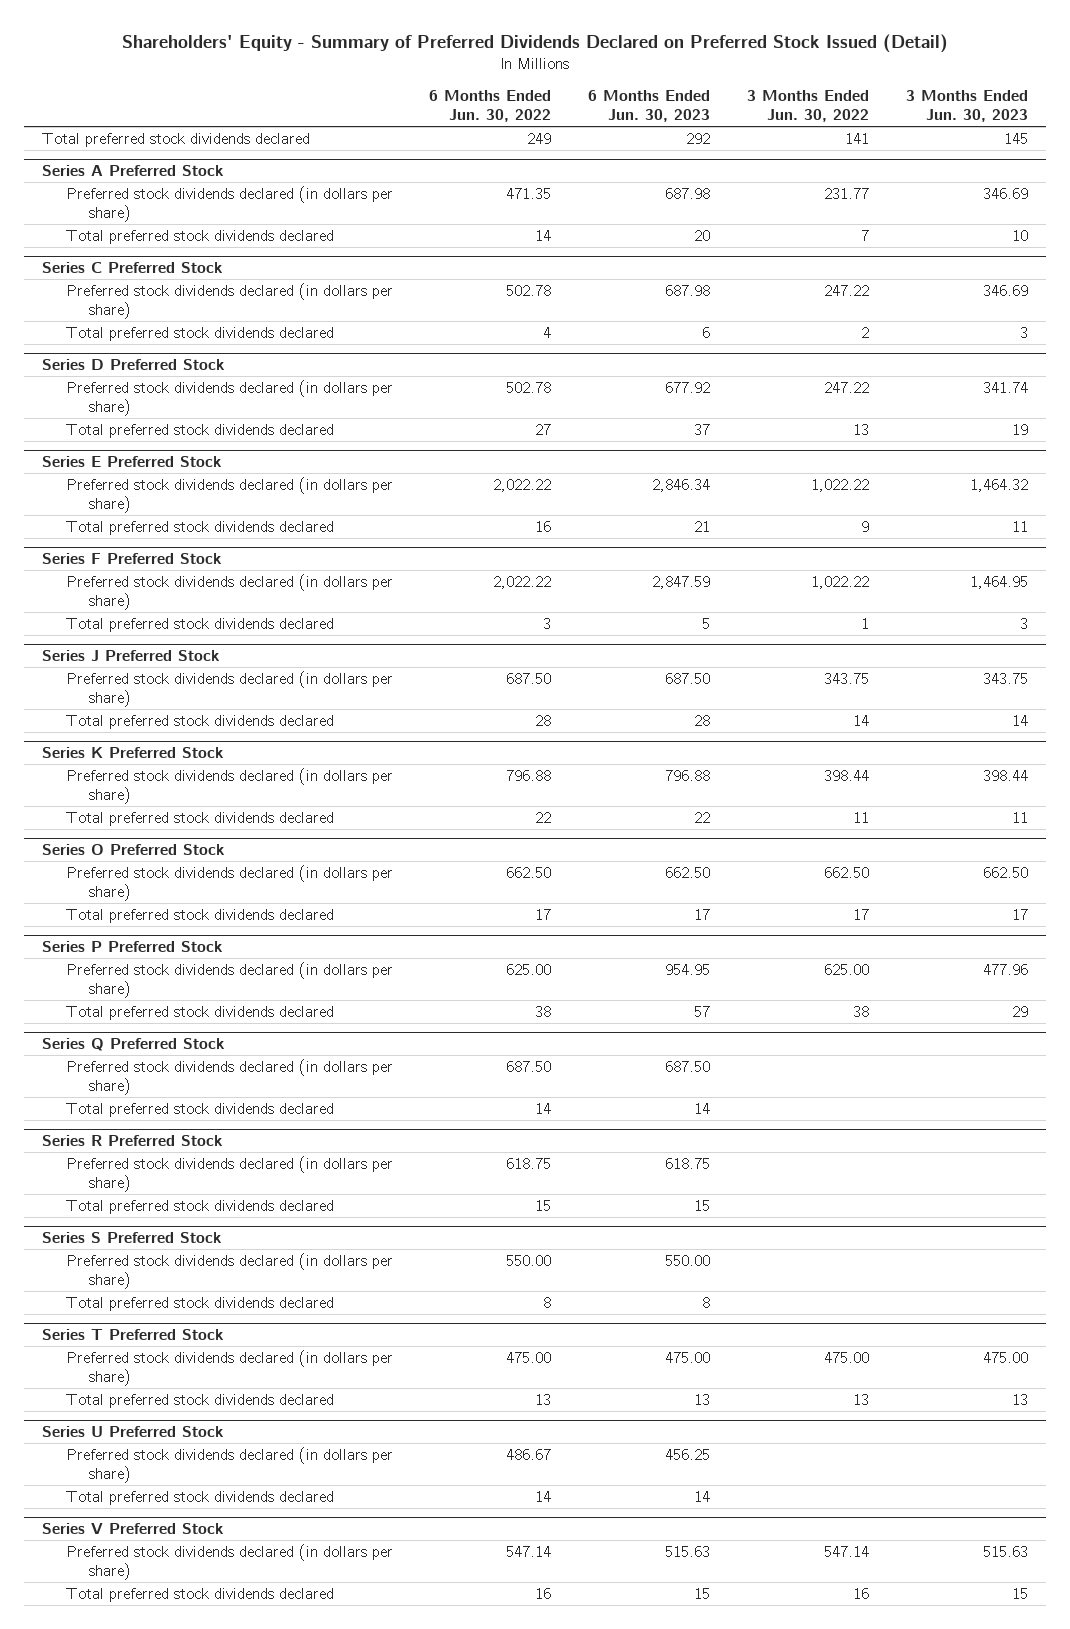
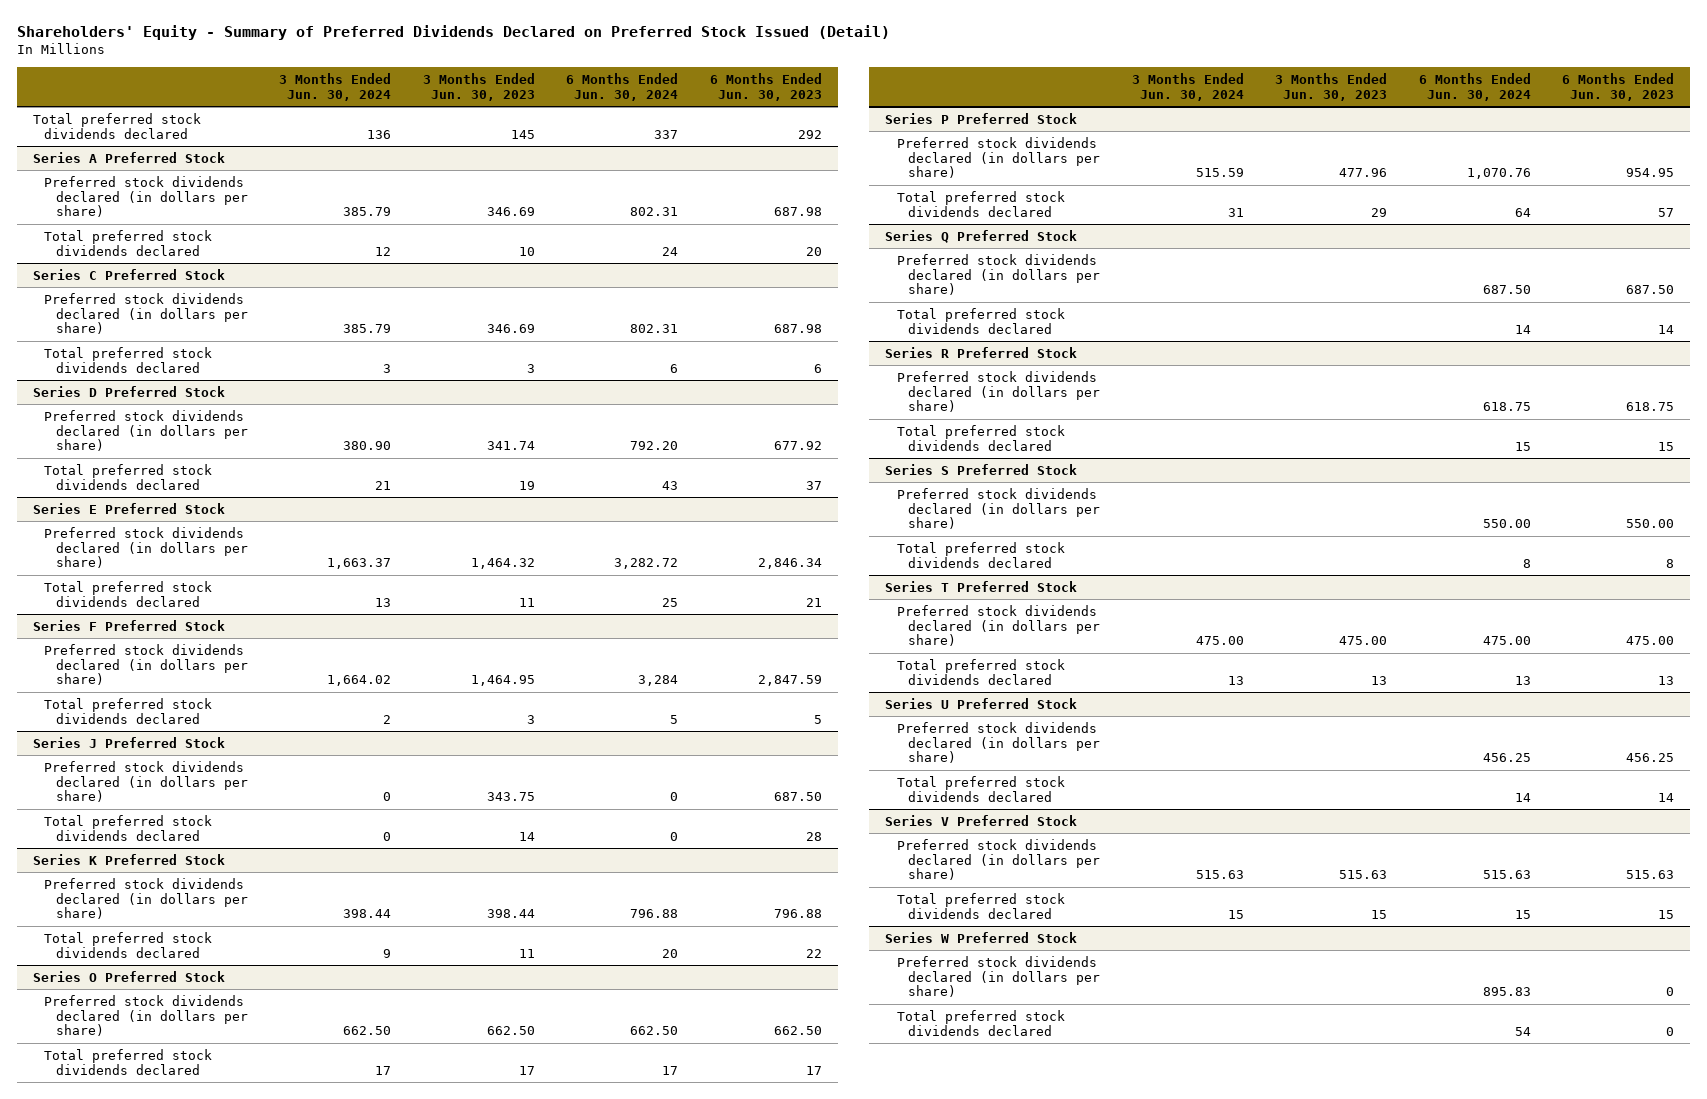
- | 6 Months Ended Jun. 30, 2022 | 6 Months Ended Jun. 30, 2023 | 3 Months Ended Jun. 30, 2022 | 3 Months Ended Jun. 30, 2023
+ | 3 Months Ended Jun. 30, 2024 | 3 Months Ended Jun. 30, 2023 | 6 Months Ended Jun. 30, 2024 | 6 Months Ended Jun. 30, 2023
+ Series W Preferred Stock
+ Preferred stock dividends declared (in dollars per share) | | | 895.83 | 0
+ Total preferred stock dividends declared | | | 54 | 0

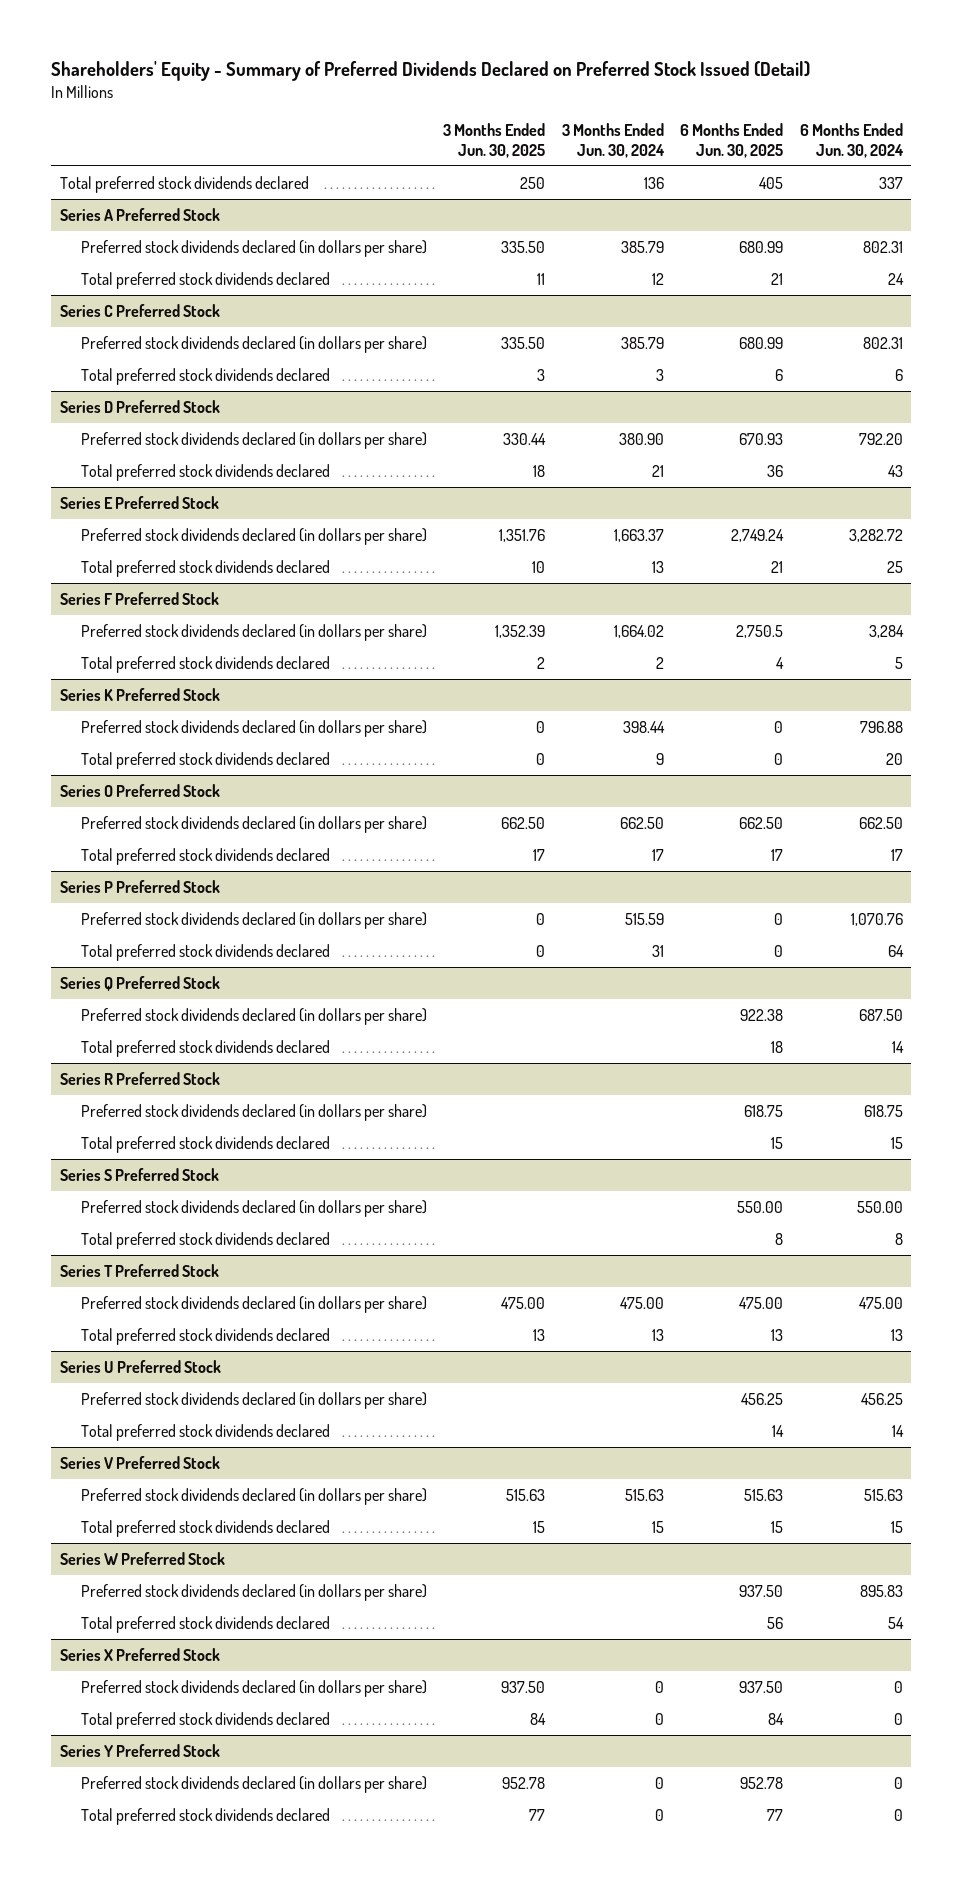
- | 3 Months Ended Jun. 30, 2024 | 3 Months Ended Jun. 30, 2023 | 6 Months Ended Jun. 30, 2024 | 6 Months Ended Jun. 30, 2023
+ | 3 Months Ended Jun. 30, 2025 | 3 Months Ended Jun. 30, 2024 | 6 Months Ended Jun. 30, 2025 | 6 Months Ended Jun. 30, 2024
- Series J Preferred Stock
- Preferred stock dividends declared (in dollars per share) | 0 | 343.75 | 0 | 687.50
- Total preferred stock dividends declared | 0 | 14 | 0 | 28
+ Series X Preferred Stock
+ Preferred stock dividends declared (in dollars per share) | 937.50 | 0 | 937.50 | 0
+ Total preferred stock dividends declared | 84 | 0 | 84 | 0
+ Series Y Preferred Stock
+ Preferred stock dividends declared (in dollars per share) | 952.78 | 0 | 952.78 | 0
+ Total preferred stock dividends declared | 77 | 0 | 77 | 0

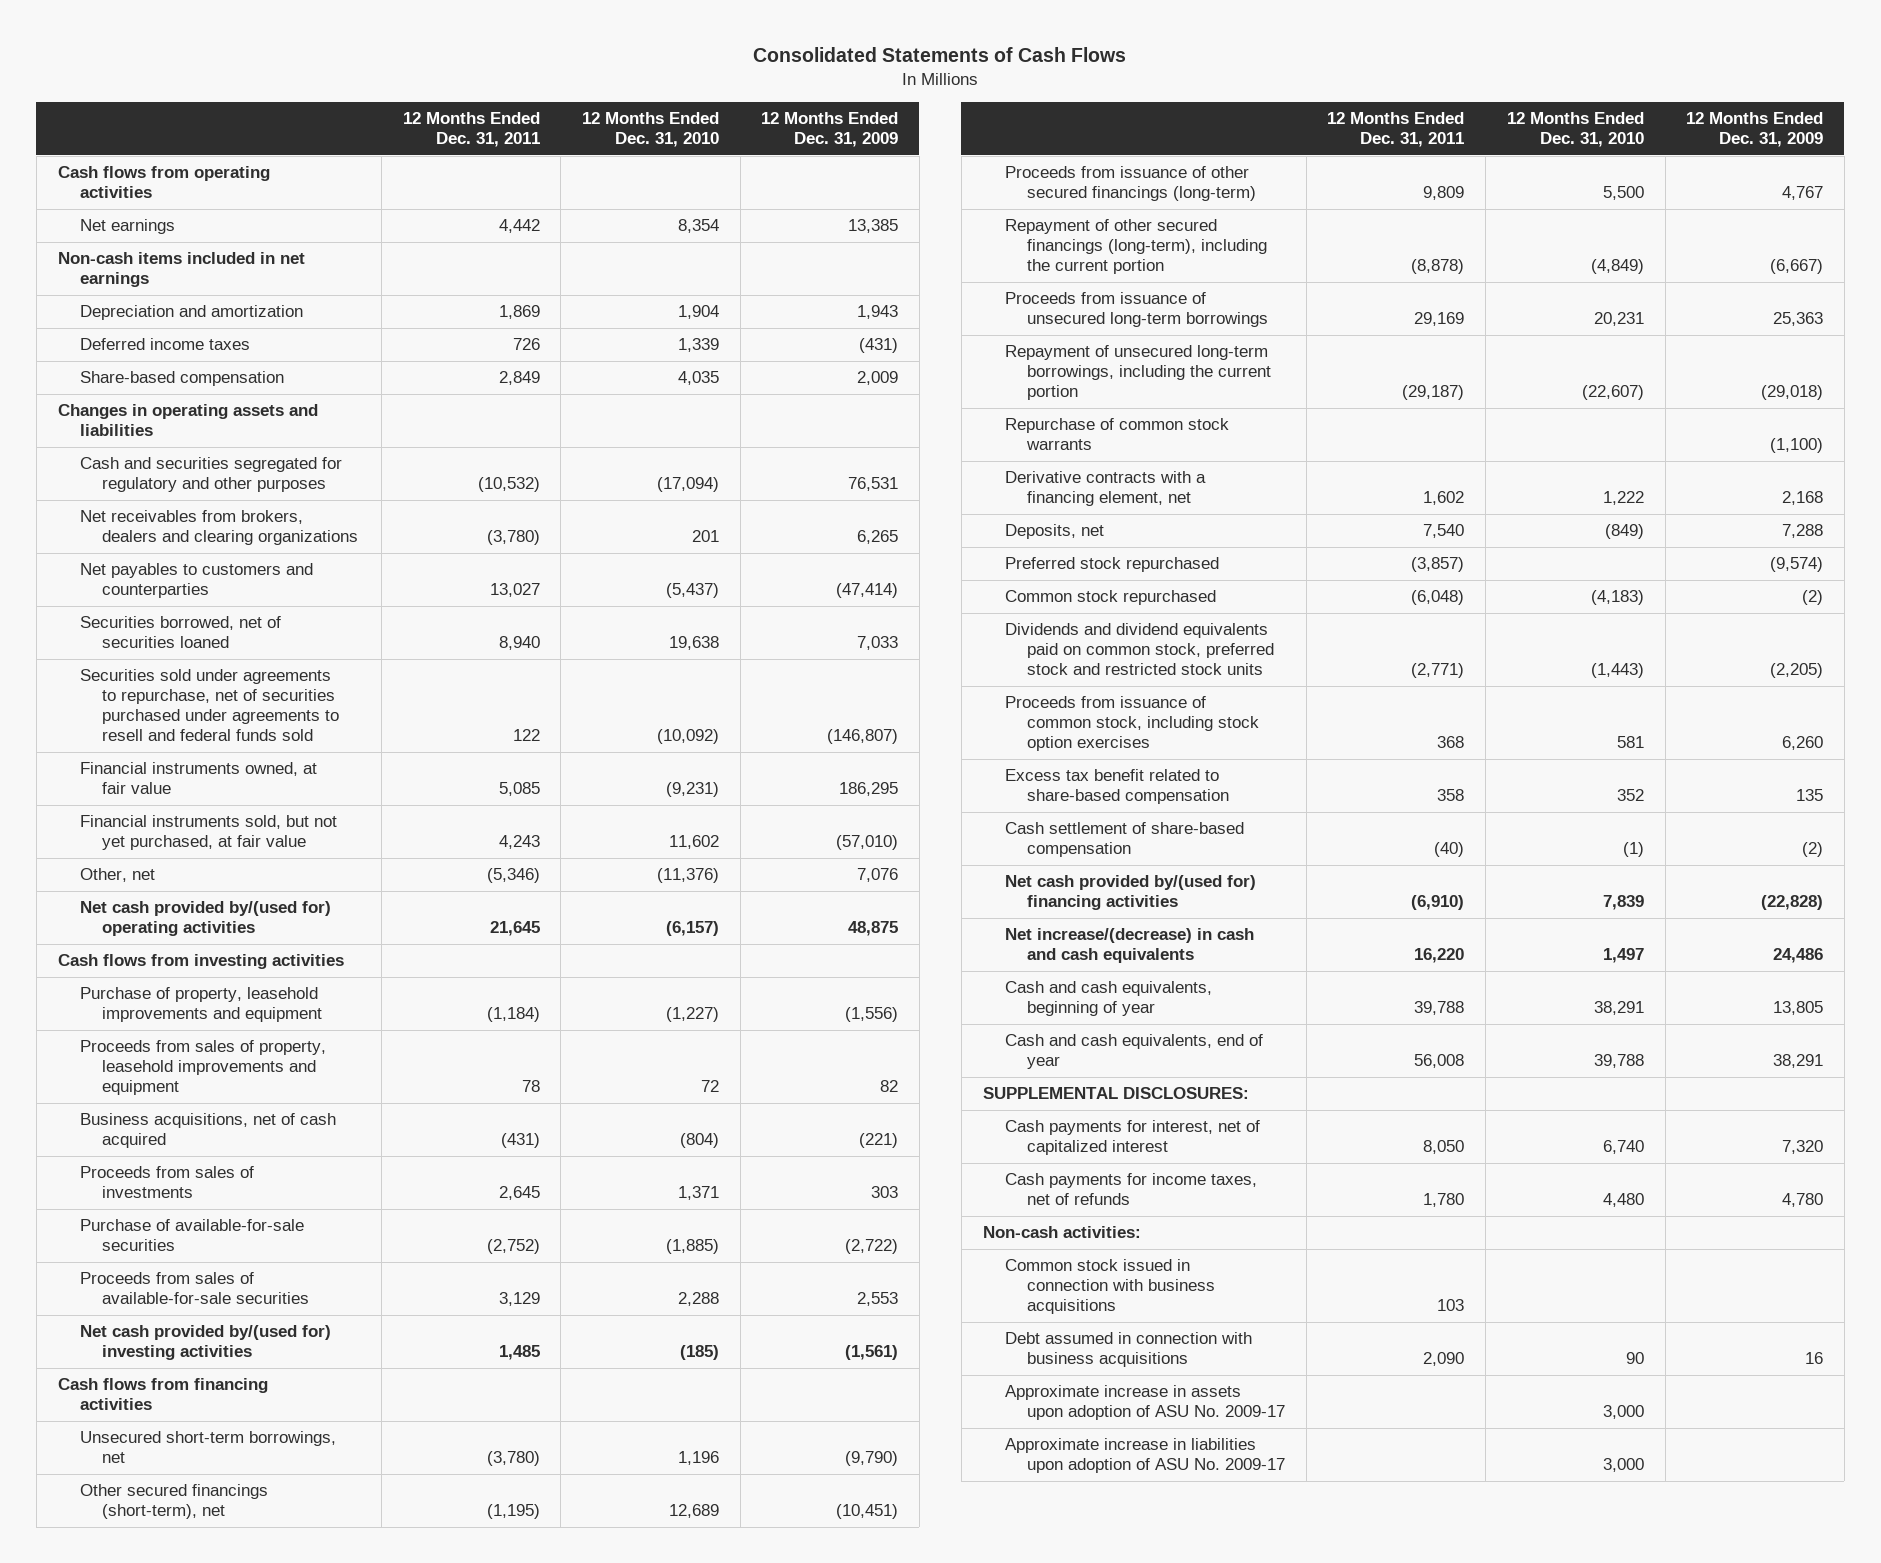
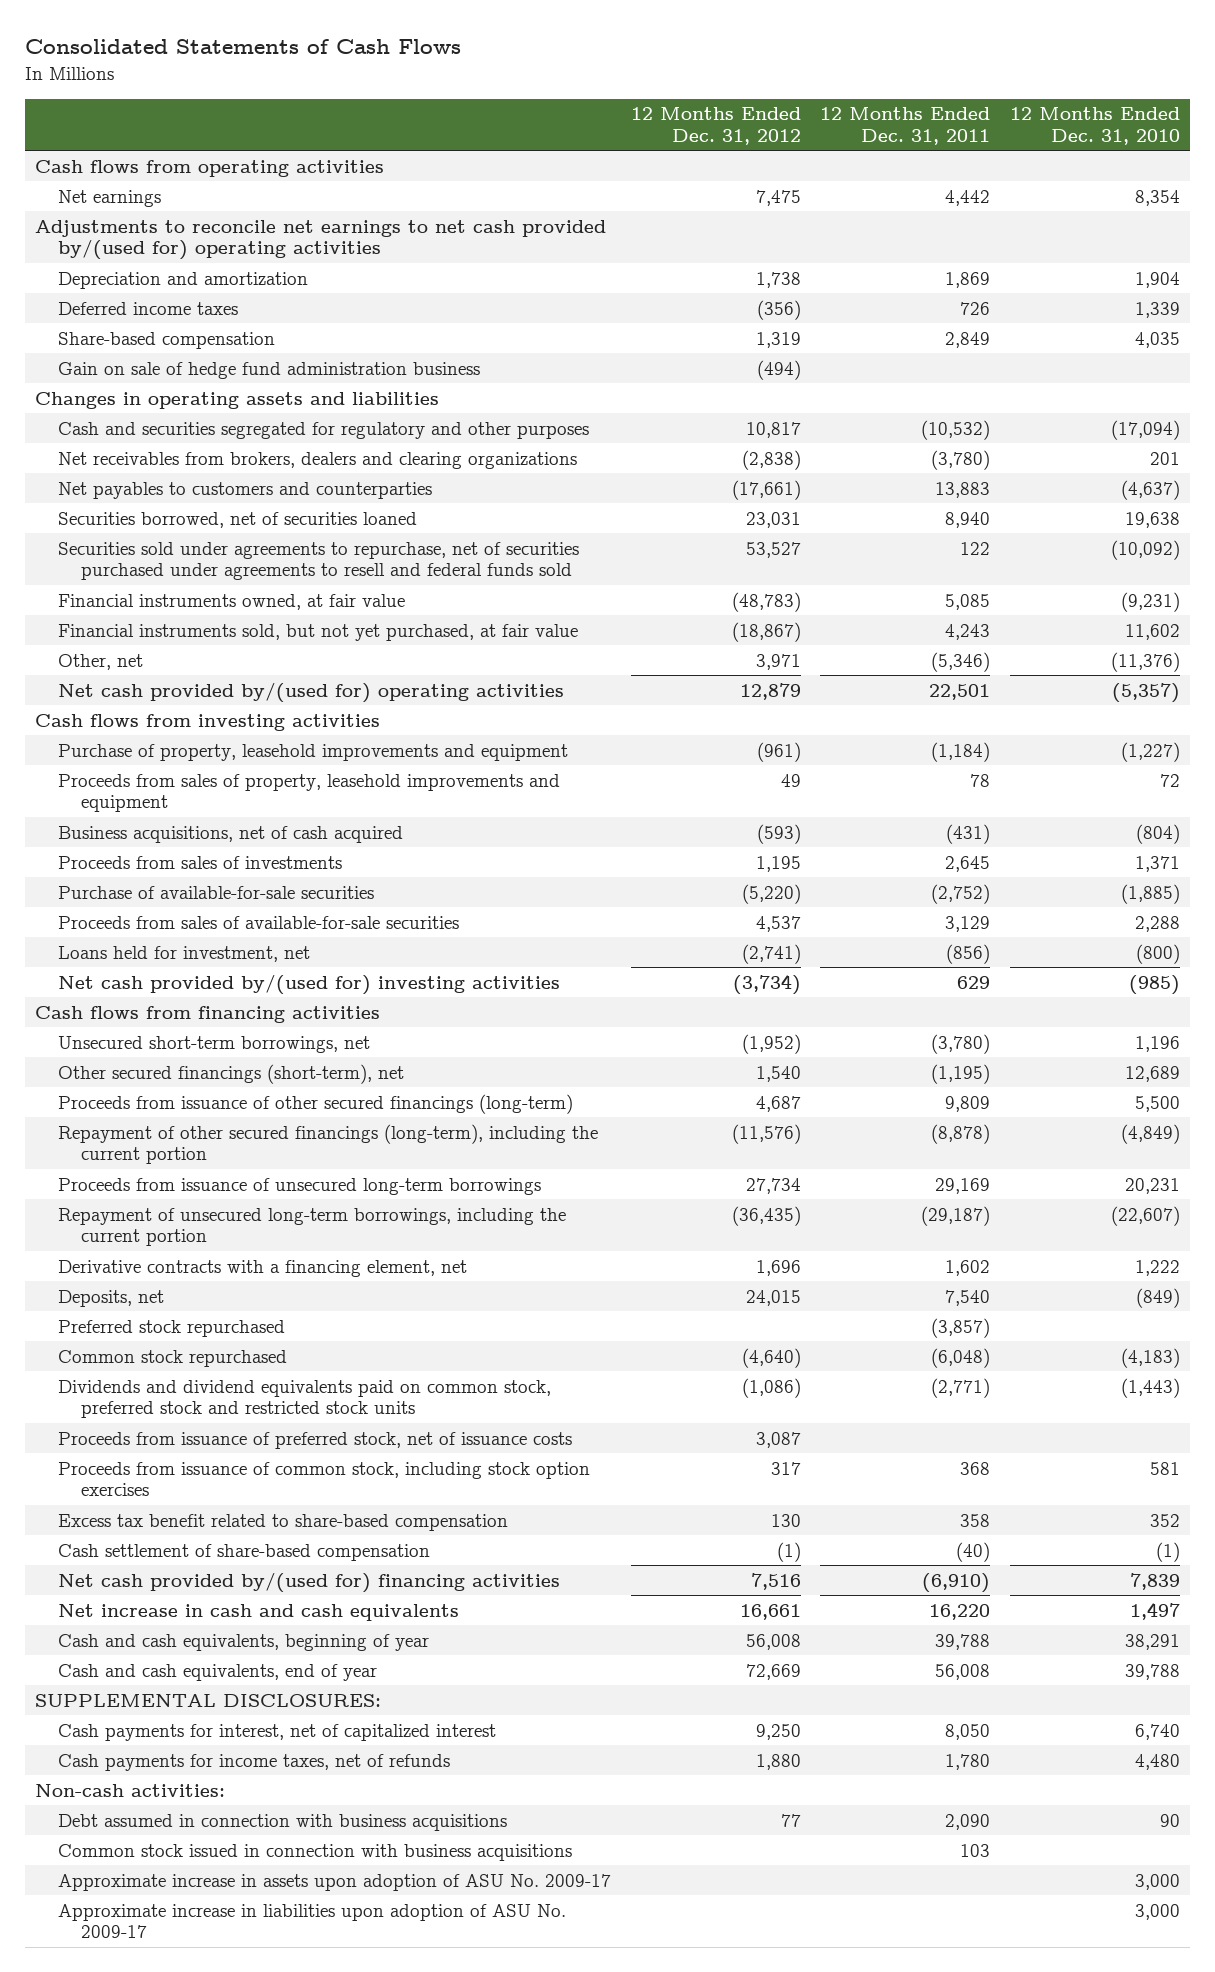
- | 12 Months Ended Dec. 31, 2011 | 12 Months Ended Dec. 31, 2010 | 12 Months Ended Dec. 31, 2009
+ | 12 Months Ended Dec. 31, 2012 | 12 Months Ended Dec. 31, 2011 | 12 Months Ended Dec. 31, 2010
- Non-cash items included in net earnings
+ Adjustments to reconcile net earnings to net cash provided by/(used for) operating activities
+ Gain on sale of hedge fund administration business | (494) | |
- Net payables to customers and counterparties | 13,027 | (5,437) | (47,414)
+ Net payables to customers and counterparties | (17,661) | 13,883 | (4,637)
- Net cash provided by/(used for) operating activities | 21,645 | (6,157) | 48,875
+ Net cash provided by/(used for) operating activities | 12,879 | 22,501 | (5,357)
- Net cash provided by/(used for) investing activities | 1,485 | (185) | (1,561)
+ Loans held for investment, net | (2,741) | (856) | (800)
+ Net cash provided by/(used for) investing activities | (3,734) | 629 | (985)
- Repurchase of common stock warrants | | | (1,100)
+ Proceeds from issuance of preferred stock, net of issuance costs | 3,087 | |
- Net increase/(decrease) in cash and cash equivalents | 16,220 | 1,497 | 24,486
+ Net increase in cash and cash equivalents | 16,661 | 16,220 | 1,497
moved down: Common stock issued in connection with business acquisitions | | 103 |

